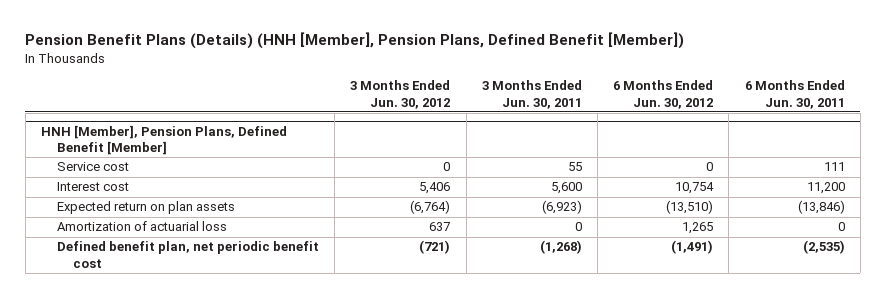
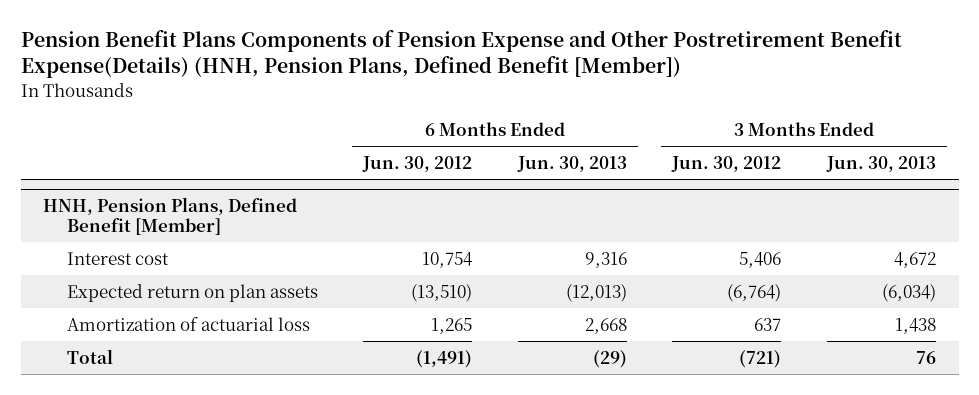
- Pension Benefit Plans (Details) (HNH [Member], Pension Plans, Defined Benefit [Member])
+ Pension Benefit Plans Components of Pension Expense and Other Postretirement Benefit Expense(Details) (HNH, Pension Plans, Defined Benefit [Member])
- | 3 Months Ended Jun. 30, 2012 | 3 Months Ended Jun. 30, 2011 | 6 Months Ended Jun. 30, 2012 | 6 Months Ended Jun. 30, 2011
+ | 6 Months Ended Jun. 30, 2012 | 6 Months Ended Jun. 30, 2013 | 3 Months Ended Jun. 30, 2012 | 3 Months Ended Jun. 30, 2013
- HNH [Member], Pension Plans, Defined Benefit [Member]
- Service cost | 0 | 55 | 0 | 111
+ HNH, Pension Plans, Defined Benefit [Member]
- Defined benefit plan, net periodic benefit cost | (721) | (1,268) | (1,491) | (2,535)
+ Total | (1,491) | (29) | (721) | 76

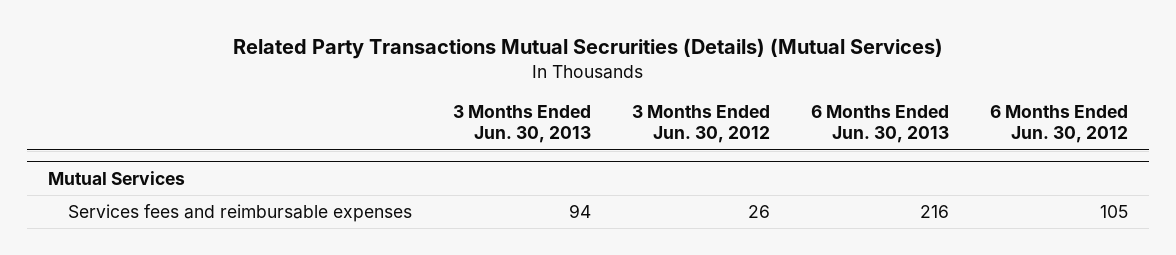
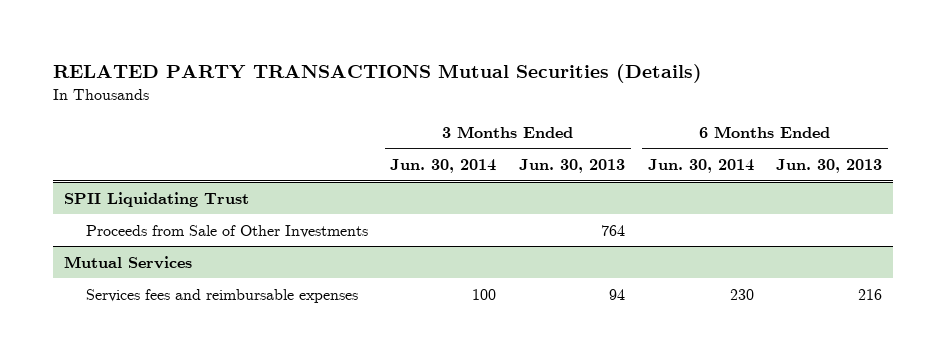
- Related Party Transactions Mutual Secrurities (Details) (Mutual Services)
+ RELATED PARTY TRANSACTIONS Mutual Securities (Details)
- | 3 Months Ended Jun. 30, 2013 | 3 Months Ended Jun. 30, 2012 | 6 Months Ended Jun. 30, 2013 | 6 Months Ended Jun. 30, 2012
+ | 3 Months Ended Jun. 30, 2014 | 3 Months Ended Jun. 30, 2013 | 6 Months Ended Jun. 30, 2014 | 6 Months Ended Jun. 30, 2013
+ SPII Liquidating Trust
+ Proceeds from Sale of Other Investments | | 764 | |

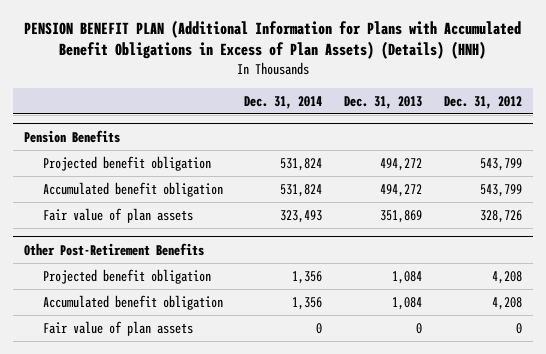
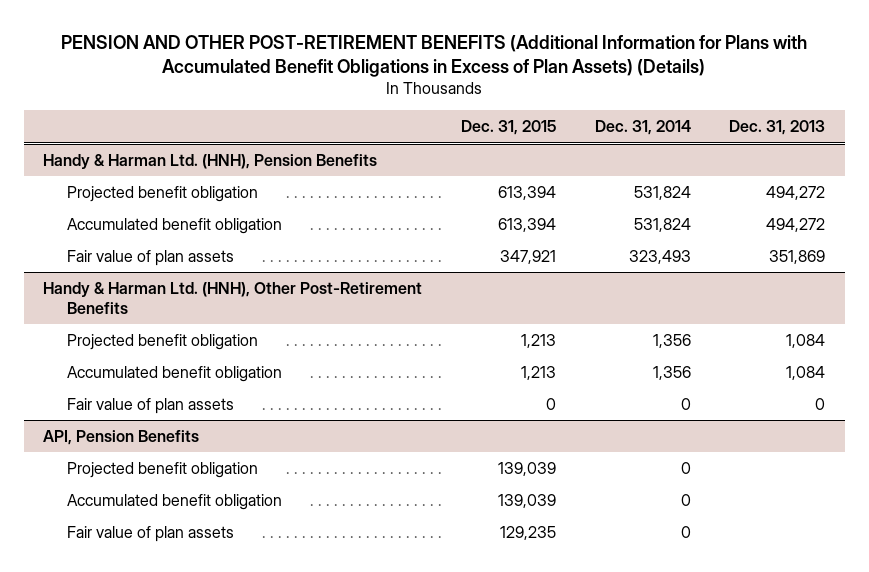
- PENSION BENEFIT PLAN (Additional Information for Plans with Accumulated Benefit Obligations in Excess of Plan Assets) (Details) (HNH)
+ PENSION AND OTHER POST-RETIREMENT BENEFITS (Additional Information for Plans with Accumulated Benefit Obligations in Excess of Plan Assets) (Details)
- | Dec. 31, 2014 | Dec. 31, 2013 | Dec. 31, 2012
+ | Dec. 31, 2015 | Dec. 31, 2014 | Dec. 31, 2013
- Pension Benefits
+ Handy & Harman Ltd. (HNH), Pension Benefits
- Other Post-Retirement Benefits
+ Handy & Harman Ltd. (HNH), Other Post-Retirement Benefits
+ API, Pension Benefits
+ Projected benefit obligation | 139,039 | 0 |
+ Accumulated benefit obligation | 139,039 | 0 |
+ Fair value of plan assets | 129,235 | 0 |

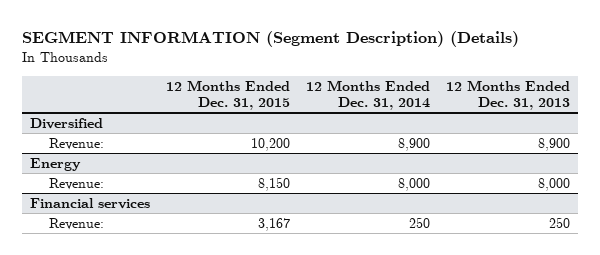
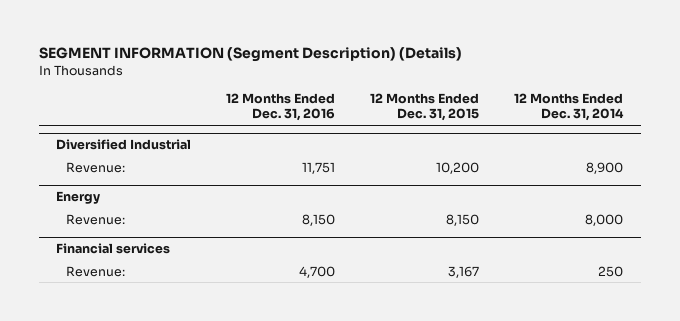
- | 12 Months Ended Dec. 31, 2015 | 12 Months Ended Dec. 31, 2014 | 12 Months Ended Dec. 31, 2013
+ | 12 Months Ended Dec. 31, 2016 | 12 Months Ended Dec. 31, 2015 | 12 Months Ended Dec. 31, 2014
- Diversified
+ Diversified Industrial

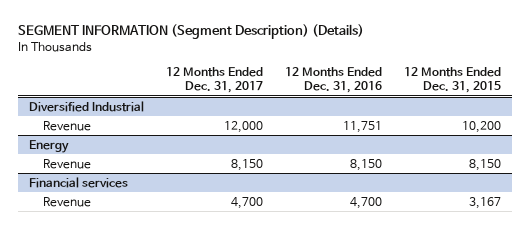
- | 12 Months Ended Dec. 31, 2016 | 12 Months Ended Dec. 31, 2015 | 12 Months Ended Dec. 31, 2014
+ | 12 Months Ended Dec. 31, 2017 | 12 Months Ended Dec. 31, 2016 | 12 Months Ended Dec. 31, 2015
@ Diversified Industrial
- Revenue: | 11,751 | 10,200 | 8,900
+ Revenue | 12,000 | 11,751 | 10,200
@ Energy
- Revenue: | 8,150 | 8,150 | 8,000
+ Revenue | 8,150 | 8,150 | 8,150
@ Financial services
- Revenue: | 4,700 | 3,167 | 250
+ Revenue | 4,700 | 4,700 | 3,167

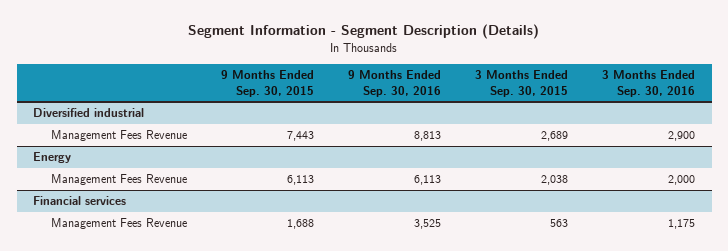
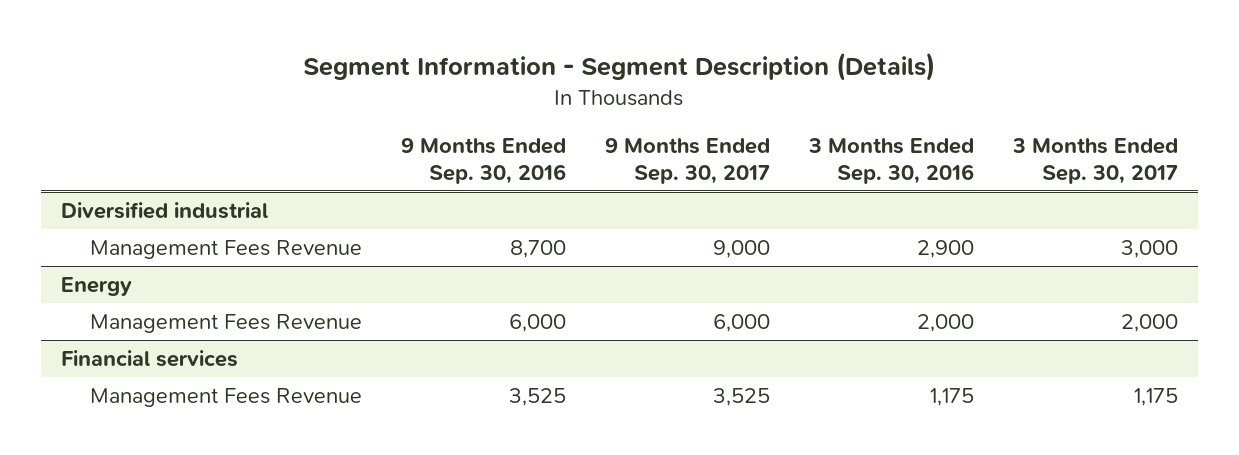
- | 9 Months Ended Sep. 30, 2015 | 9 Months Ended Sep. 30, 2016 | 3 Months Ended Sep. 30, 2015 | 3 Months Ended Sep. 30, 2016
+ | 9 Months Ended Sep. 30, 2016 | 9 Months Ended Sep. 30, 2017 | 3 Months Ended Sep. 30, 2016 | 3 Months Ended Sep. 30, 2017
@ Diversified industrial
- Management Fees Revenue | 7,443 | 8,813 | 2,689 | 2,900
+ Management Fees Revenue | 8,700 | 9,000 | 2,900 | 3,000
@ Energy
- Management Fees Revenue | 6,113 | 6,113 | 2,038 | 2,000
+ Management Fees Revenue | 6,000 | 6,000 | 2,000 | 2,000

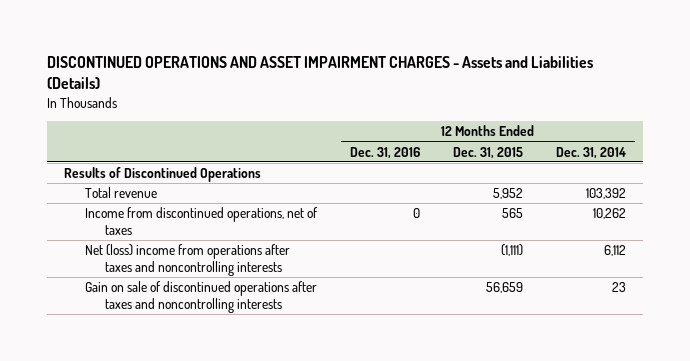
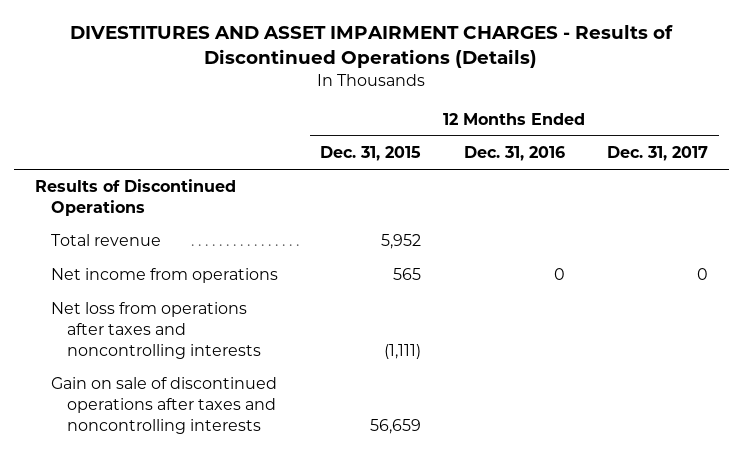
- DISCONTINUED OPERATIONS AND ASSET IMPAIRMENT CHARGES - Assets and Liabilities (Details)
+ DIVESTITURES AND ASSET IMPAIRMENT CHARGES - Results of Discontinued Operations (Details)
- | 12 Months Ended Dec. 31, 2016 | 12 Months Ended Dec. 31, 2015 | 12 Months Ended Dec. 31, 2014
+ | 12 Months Ended Dec. 31, 2015 | 12 Months Ended Dec. 31, 2016 | 12 Months Ended Dec. 31, 2017
- Income from discontinued operations, net of taxes | 0 | 565 | 10,262
- Net (loss) income from operations after taxes and noncontrolling interests | | (1,111) | 6,112
+ Net income from operations | 565 | 0 | 0
+ Net loss from operations after taxes and noncontrolling interests | (1,111) | |

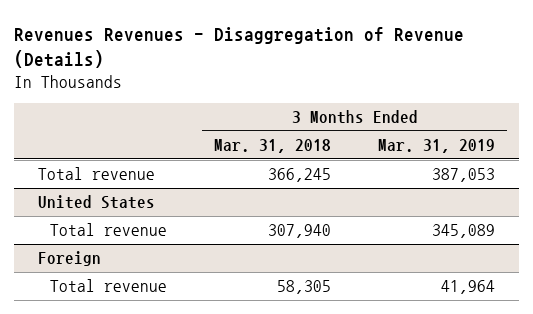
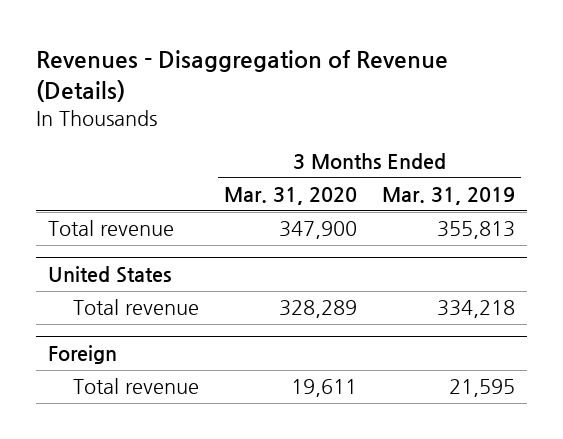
- Revenues Revenues - Disaggregation of Revenue (Details)
+ Revenues - Disaggregation of Revenue (Details)
- | 3 Months Ended Mar. 31, 2018 | 3 Months Ended Mar. 31, 2019
+ | 3 Months Ended Mar. 31, 2020 | 3 Months Ended Mar. 31, 2019
- Total revenue | 366,245 | 387,053
+ Total revenue | 347,900 | 355,813
@ United States
- Total revenue | 307,940 | 345,089
+ Total revenue | 328,289 | 334,218
@ Foreign
- Total revenue | 58,305 | 41,964
+ Total revenue | 19,611 | 21,595

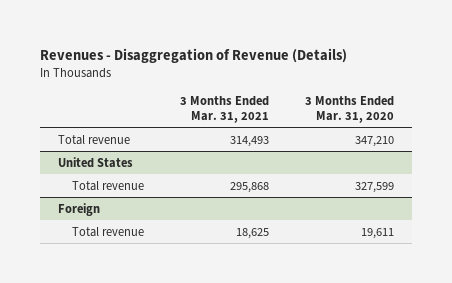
- | 3 Months Ended Mar. 31, 2020 | 3 Months Ended Mar. 31, 2019
+ | 3 Months Ended Mar. 31, 2021 | 3 Months Ended Mar. 31, 2020
- Total revenue | 347,900 | 355,813
+ Total revenue | 314,493 | 347,210
@ United States
- Total revenue | 328,289 | 334,218
+ Total revenue | 295,868 | 327,599

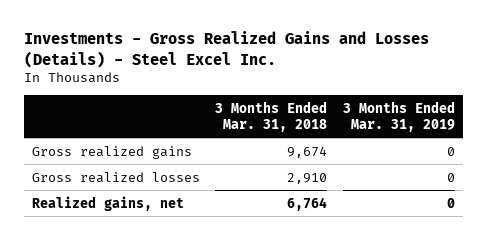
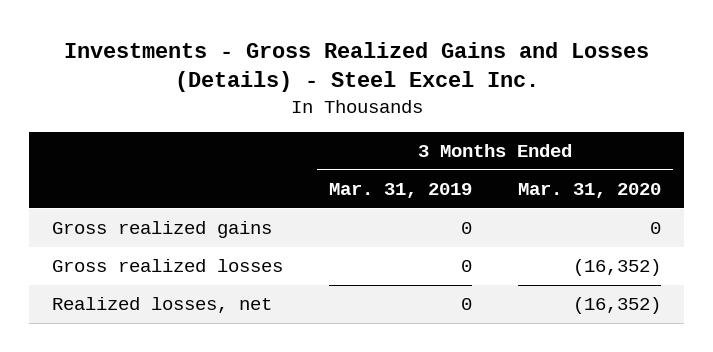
- | 3 Months Ended Mar. 31, 2018 | 3 Months Ended Mar. 31, 2019
+ | 3 Months Ended Mar. 31, 2019 | 3 Months Ended Mar. 31, 2020
- Realized gains, net | 6,764 | 0
+ Realized losses, net | 0 | (16,352)

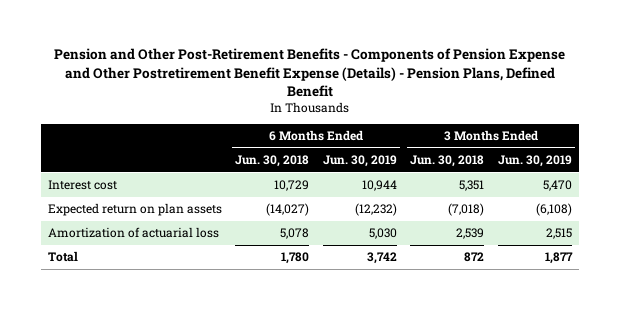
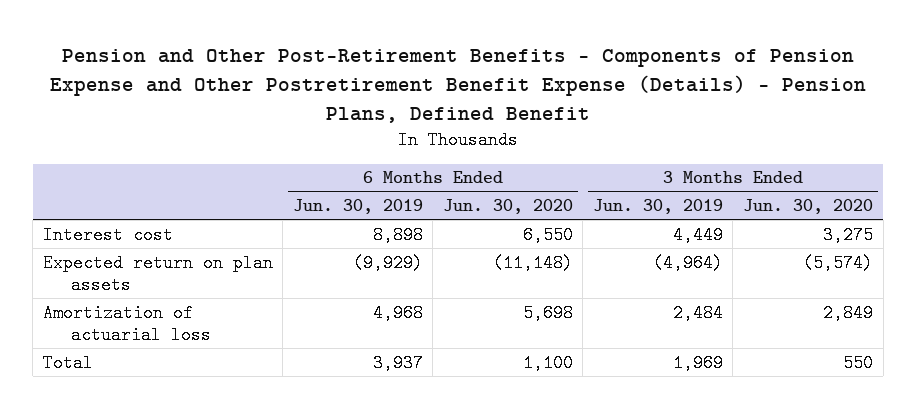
- | 6 Months Ended Jun. 30, 2018 | 6 Months Ended Jun. 30, 2019 | 3 Months Ended Jun. 30, 2018 | 3 Months Ended Jun. 30, 2019
+ | 6 Months Ended Jun. 30, 2019 | 6 Months Ended Jun. 30, 2020 | 3 Months Ended Jun. 30, 2019 | 3 Months Ended Jun. 30, 2020
- Interest cost | 10,729 | 10,944 | 5,351 | 5,470
- Expected return on plan assets | (14,027) | (12,232) | (7,018) | (6,108)
- Amortization of actuarial loss | 5,078 | 5,030 | 2,539 | 2,515
- Total | 1,780 | 3,742 | 872 | 1,877
+ Interest cost | 8,898 | 6,550 | 4,449 | 3,275
+ Expected return on plan assets | (9,929) | (11,148) | (4,964) | (5,574)
+ Amortization of actuarial loss | 4,968 | 5,698 | 2,484 | 2,849
+ Total | 3,937 | 1,100 | 1,969 | 550

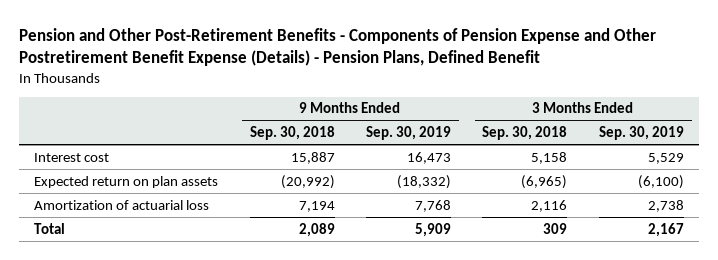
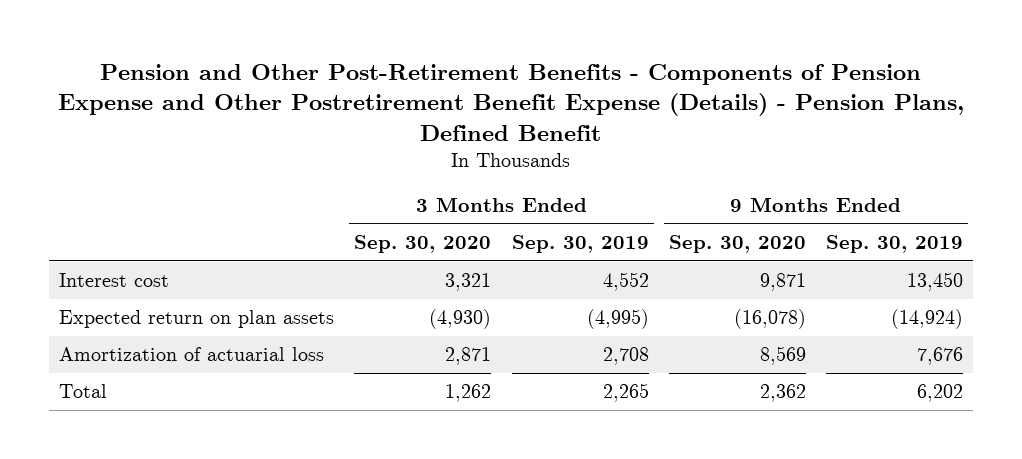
- | 9 Months Ended Sep. 30, 2018 | 9 Months Ended Sep. 30, 2019 | 3 Months Ended Sep. 30, 2018 | 3 Months Ended Sep. 30, 2019
+ | 3 Months Ended Sep. 30, 2020 | 3 Months Ended Sep. 30, 2019 | 9 Months Ended Sep. 30, 2020 | 9 Months Ended Sep. 30, 2019
- Interest cost | 15,887 | 16,473 | 5,158 | 5,529
- Expected return on plan assets | (20,992) | (18,332) | (6,965) | (6,100)
- Amortization of actuarial loss | 7,194 | 7,768 | 2,116 | 2,738
- Total | 2,089 | 5,909 | 309 | 2,167
+ Interest cost | 3,321 | 4,552 | 9,871 | 13,450
+ Expected return on plan assets | (4,930) | (4,995) | (16,078) | (14,924)
+ Amortization of actuarial loss | 2,871 | 2,708 | 8,569 | 7,676
+ Total | 1,262 | 2,265 | 2,362 | 6,202

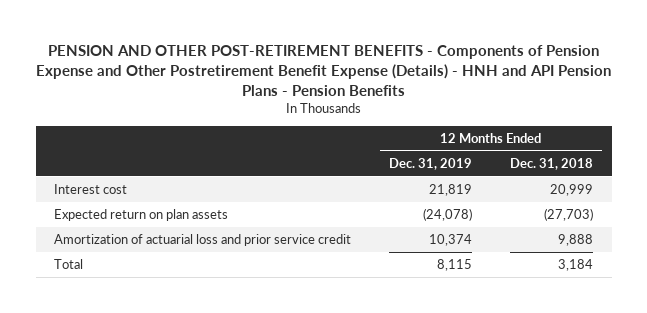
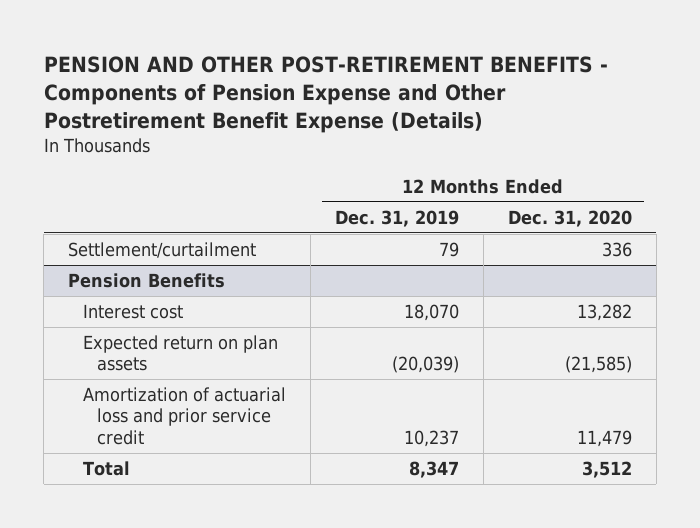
- PENSION AND OTHER POST-RETIREMENT BENEFITS - Components of Pension Expense and Other Postretirement Benefit Expense (Details) - HNH and API Pension Plans - Pension Benefits
+ PENSION AND OTHER POST-RETIREMENT BENEFITS - Components of Pension Expense and Other Postretirement Benefit Expense (Details)
- | 12 Months Ended Dec. 31, 2019 | 12 Months Ended Dec. 31, 2018
+ | 12 Months Ended Dec. 31, 2019 | 12 Months Ended Dec. 31, 2020
- Interest cost | 21,819 | 20,999
- Expected return on plan assets | (24,078) | (27,703)
- Amortization of actuarial loss and prior service credit | 10,374 | 9,888
- Total | 8,115 | 3,184
+ Settlement/curtailment | 79 | 336
+ Pension Benefits
+ Interest cost | 18,070 | 13,282
+ Expected return on plan assets | (20,039) | (21,585)
+ Amortization of actuarial loss and prior service credit | 10,237 | 11,479
+ Total | 8,347 | 3,512

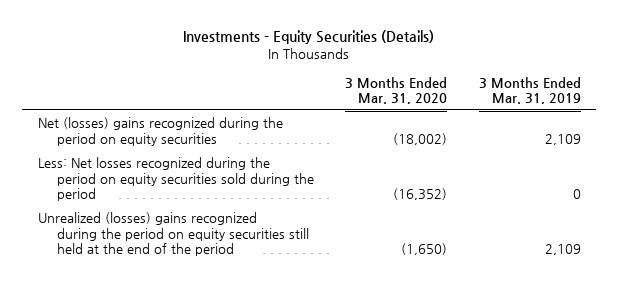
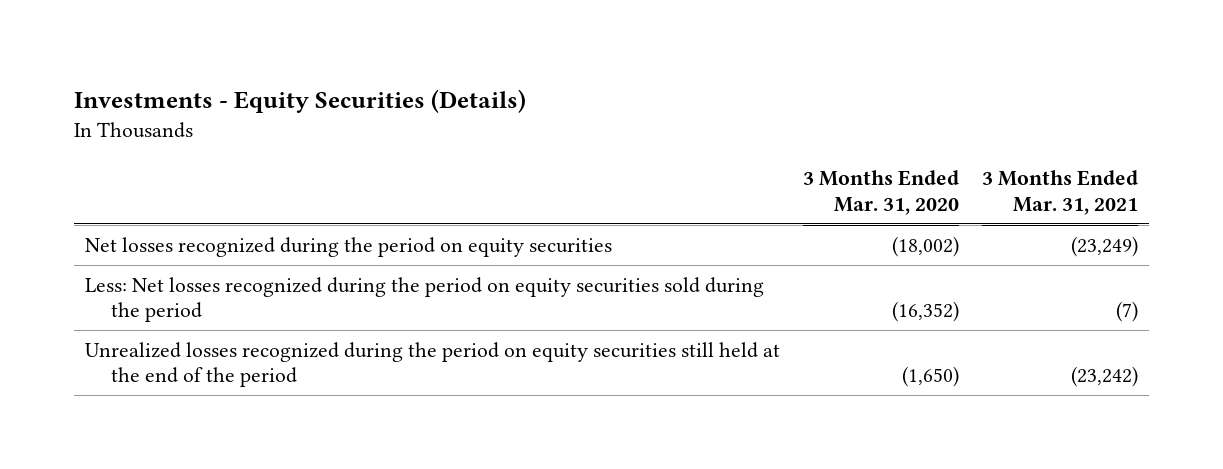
- | 3 Months Ended Mar. 31, 2020 | 3 Months Ended Mar. 31, 2019
+ | 3 Months Ended Mar. 31, 2020 | 3 Months Ended Mar. 31, 2021
- Net (losses) gains recognized during the period on equity securities | (18,002) | 2,109
+ Net losses recognized during the period on equity securities | (18,002) | (23,249)
- Unrealized (losses) gains recognized during the period on equity securities still held at the end of the period | (1,650) | 2,109
+ Unrealized losses recognized during the period on equity securities still held at the end of the period | (1,650) | (23,242)

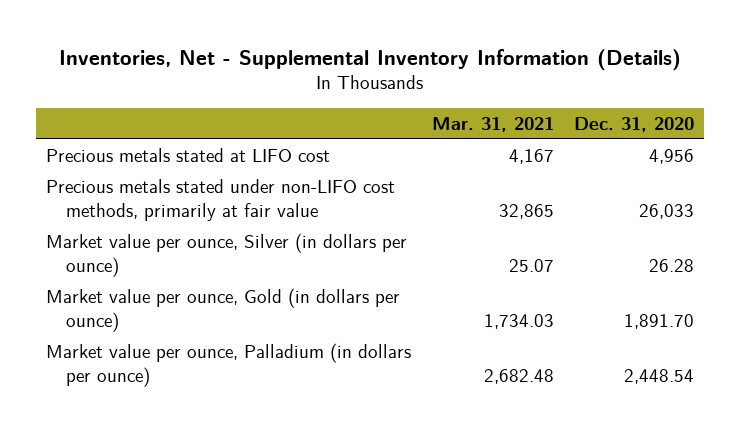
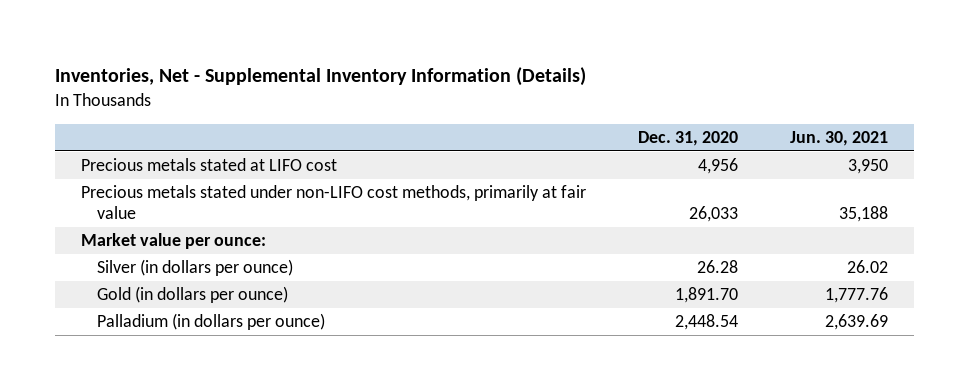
- | Mar. 31, 2021 | Dec. 31, 2020
+ | Dec. 31, 2020 | Jun. 30, 2021
- Market value per ounce, Silver (in dollars per ounce) | 25.07 | 26.28
- Market value per ounce, Gold (in dollars per ounce) | 1,734.03 | 1,891.70
- Market value per ounce, Palladium (in dollars per ounce) | 2,682.48 | 2,448.54
+ Market value per ounce:
+ Silver (in dollars per ounce) | 26.28 | 26.02
+ Gold (in dollars per ounce) | 1,891.70 | 1,777.76
+ Palladium (in dollars per ounce) | 2,448.54 | 2,639.69

